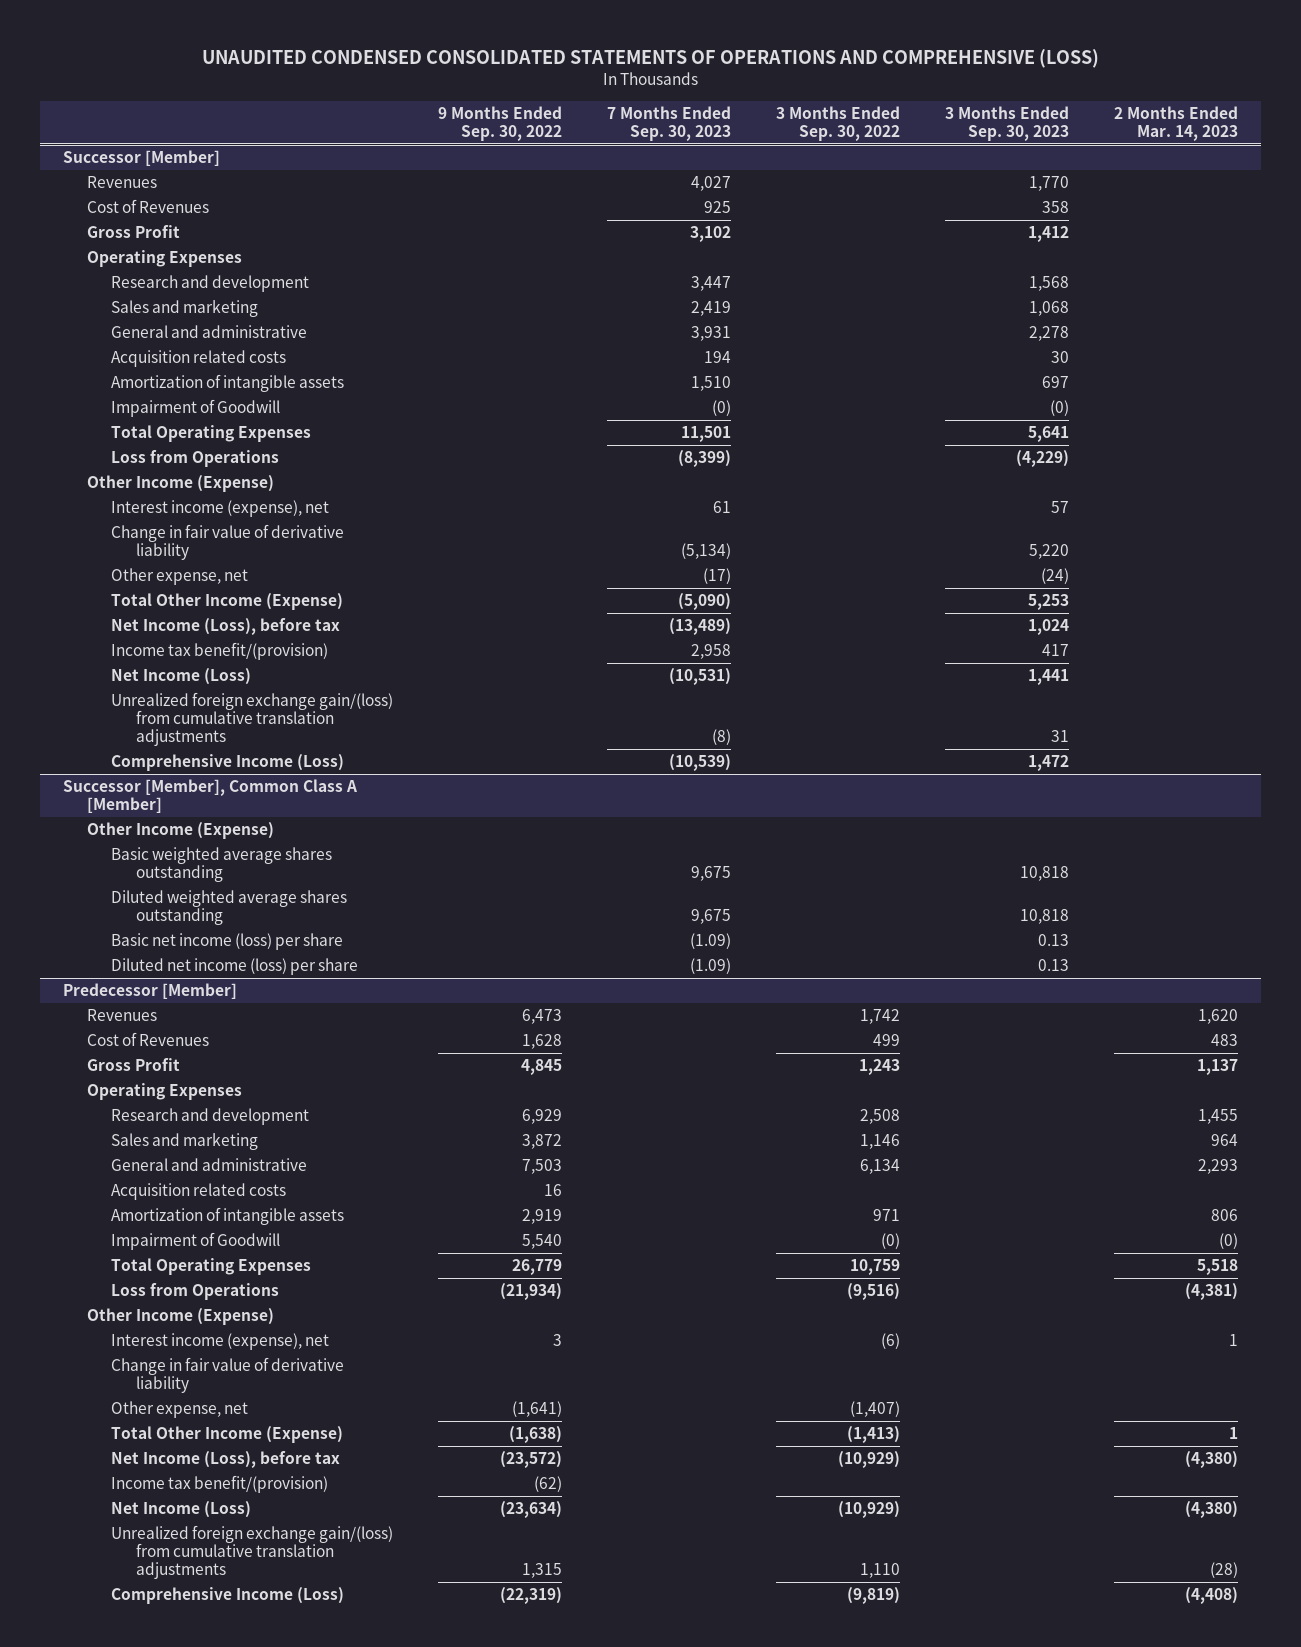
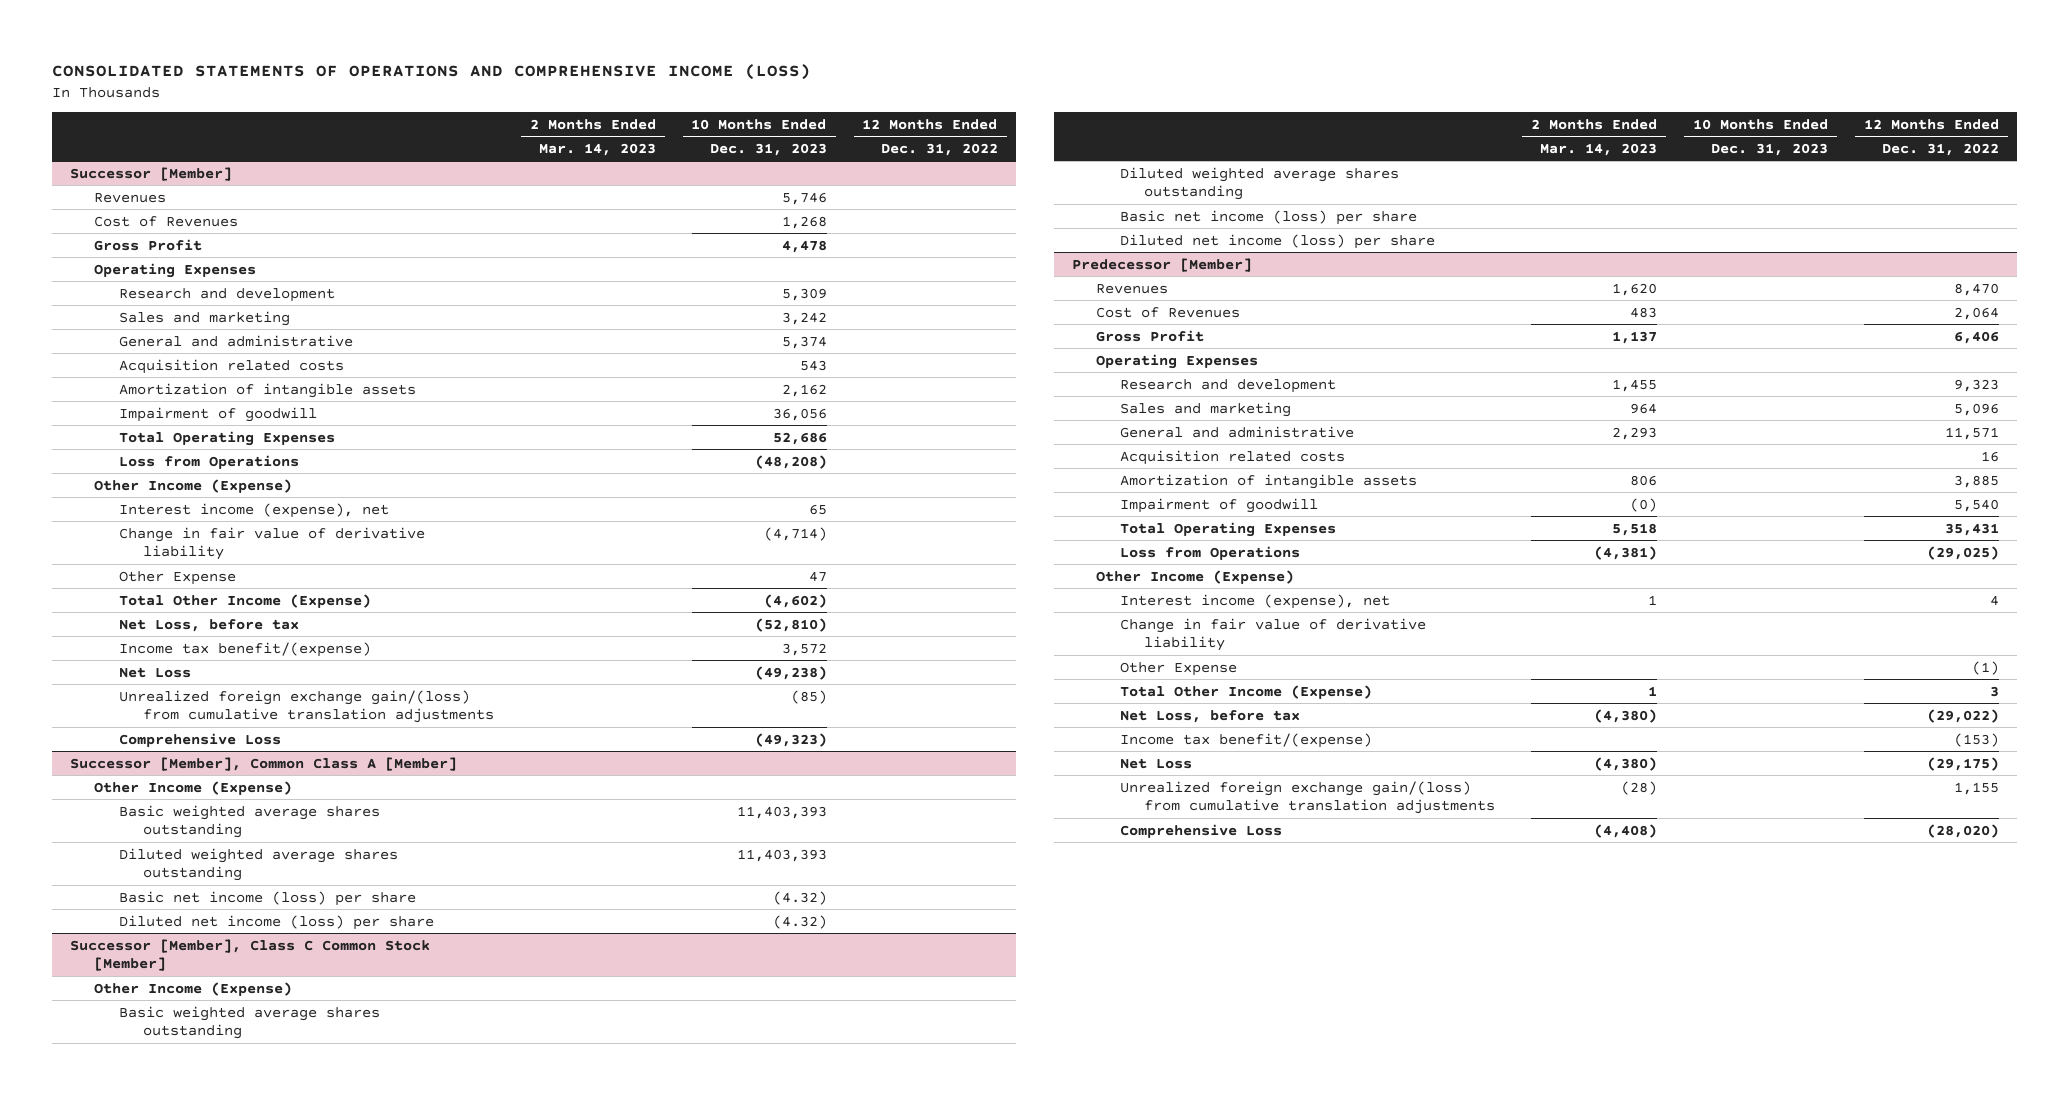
- UNAUDITED CONDENSED CONSOLIDATED STATEMENTS OF OPERATIONS AND COMPREHENSIVE (LOSS)
+ CONSOLIDATED STATEMENTS OF OPERATIONS AND COMPREHENSIVE INCOME (LOSS)
- | 9 Months Ended Sep. 30, 2022 | 7 Months Ended Sep. 30, 2023 | 3 Months Ended Sep. 30, 2022 | 3 Months Ended Sep. 30, 2023 | 2 Months Ended Mar. 14, 2023
+ | 2 Months Ended Mar. 14, 2023 | 10 Months Ended Dec. 31, 2023 | 12 Months Ended Dec. 31, 2022
@ Successor [Member]
- Impairment of Goodwill | | (0) | | (0) |
+ Impairment of goodwill | | 36,056 |
- Other expense, net | | (17) | | (24) |
+ Other Expense | | 47 |
- Net Income (Loss), before tax | | (13,489) | | 1,024 |
- Income tax benefit/(provision) | | 2,958 | | 417 |
- Net Income (Loss) | | (10,531) | | 1,441 |
+ Net Loss, before tax | | (52,810) |
+ Income tax benefit/(expense) | | 3,572 |
+ Net Loss | | (49,238) |
- Comprehensive Income (Loss) | | (10,539) | | 1,472 |
+ Comprehensive Loss | | (49,323) |
+ Successor [Member], Class C Common Stock [Member]
+ Other Income (Expense)
+ Basic weighted average shares outstanding
+ Diluted weighted average shares outstanding
+ Basic net income (loss) per share
+ Diluted net income (loss) per share
@ Predecessor [Member]
- Impairment of Goodwill | 5,540 | | (0) | | (0)
+ Impairment of goodwill | (0) | | 5,540
- Other expense, net | (1,641) | | (1,407) | |
+ Other Expense | | | (1)
- Net Income (Loss), before tax | (23,572) | | (10,929) | | (4,380)
- Income tax benefit/(provision) | (62) | | | |
- Net Income (Loss) | (23,634) | | (10,929) | | (4,380)
+ Net Loss, before tax | (4,380) | | (29,022)
+ Income tax benefit/(expense) | | | (153)
+ Net Loss | (4,380) | | (29,175)
- Comprehensive Income (Loss) | (22,319) | | (9,819) | | (4,408)
+ Comprehensive Loss | (4,408) | | (28,020)

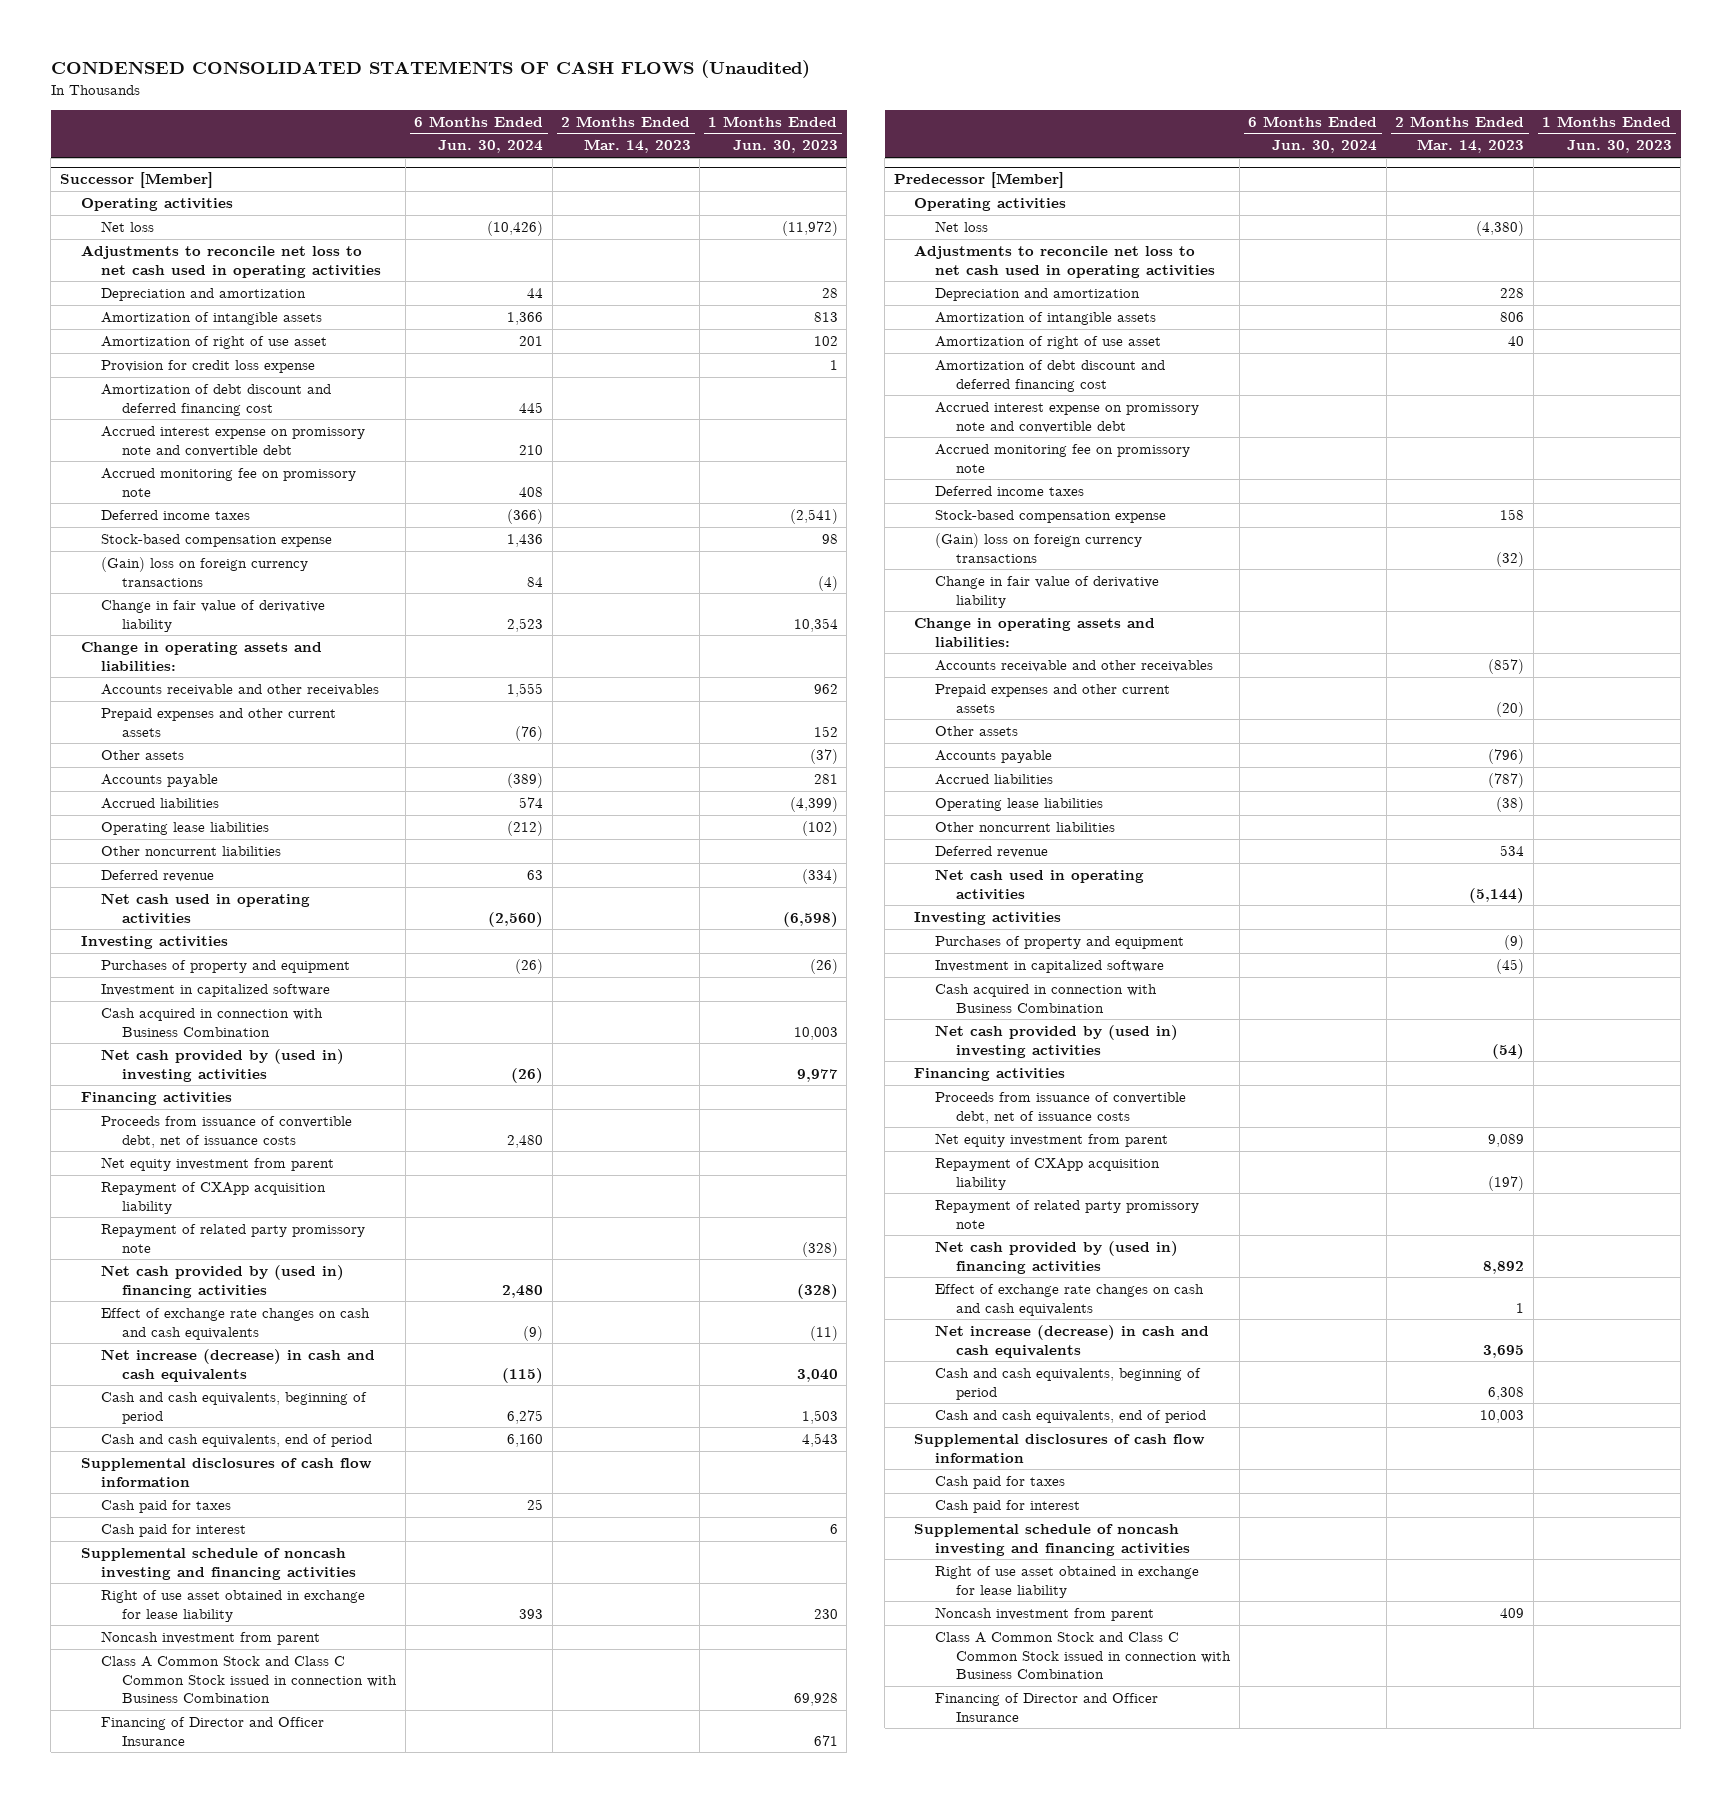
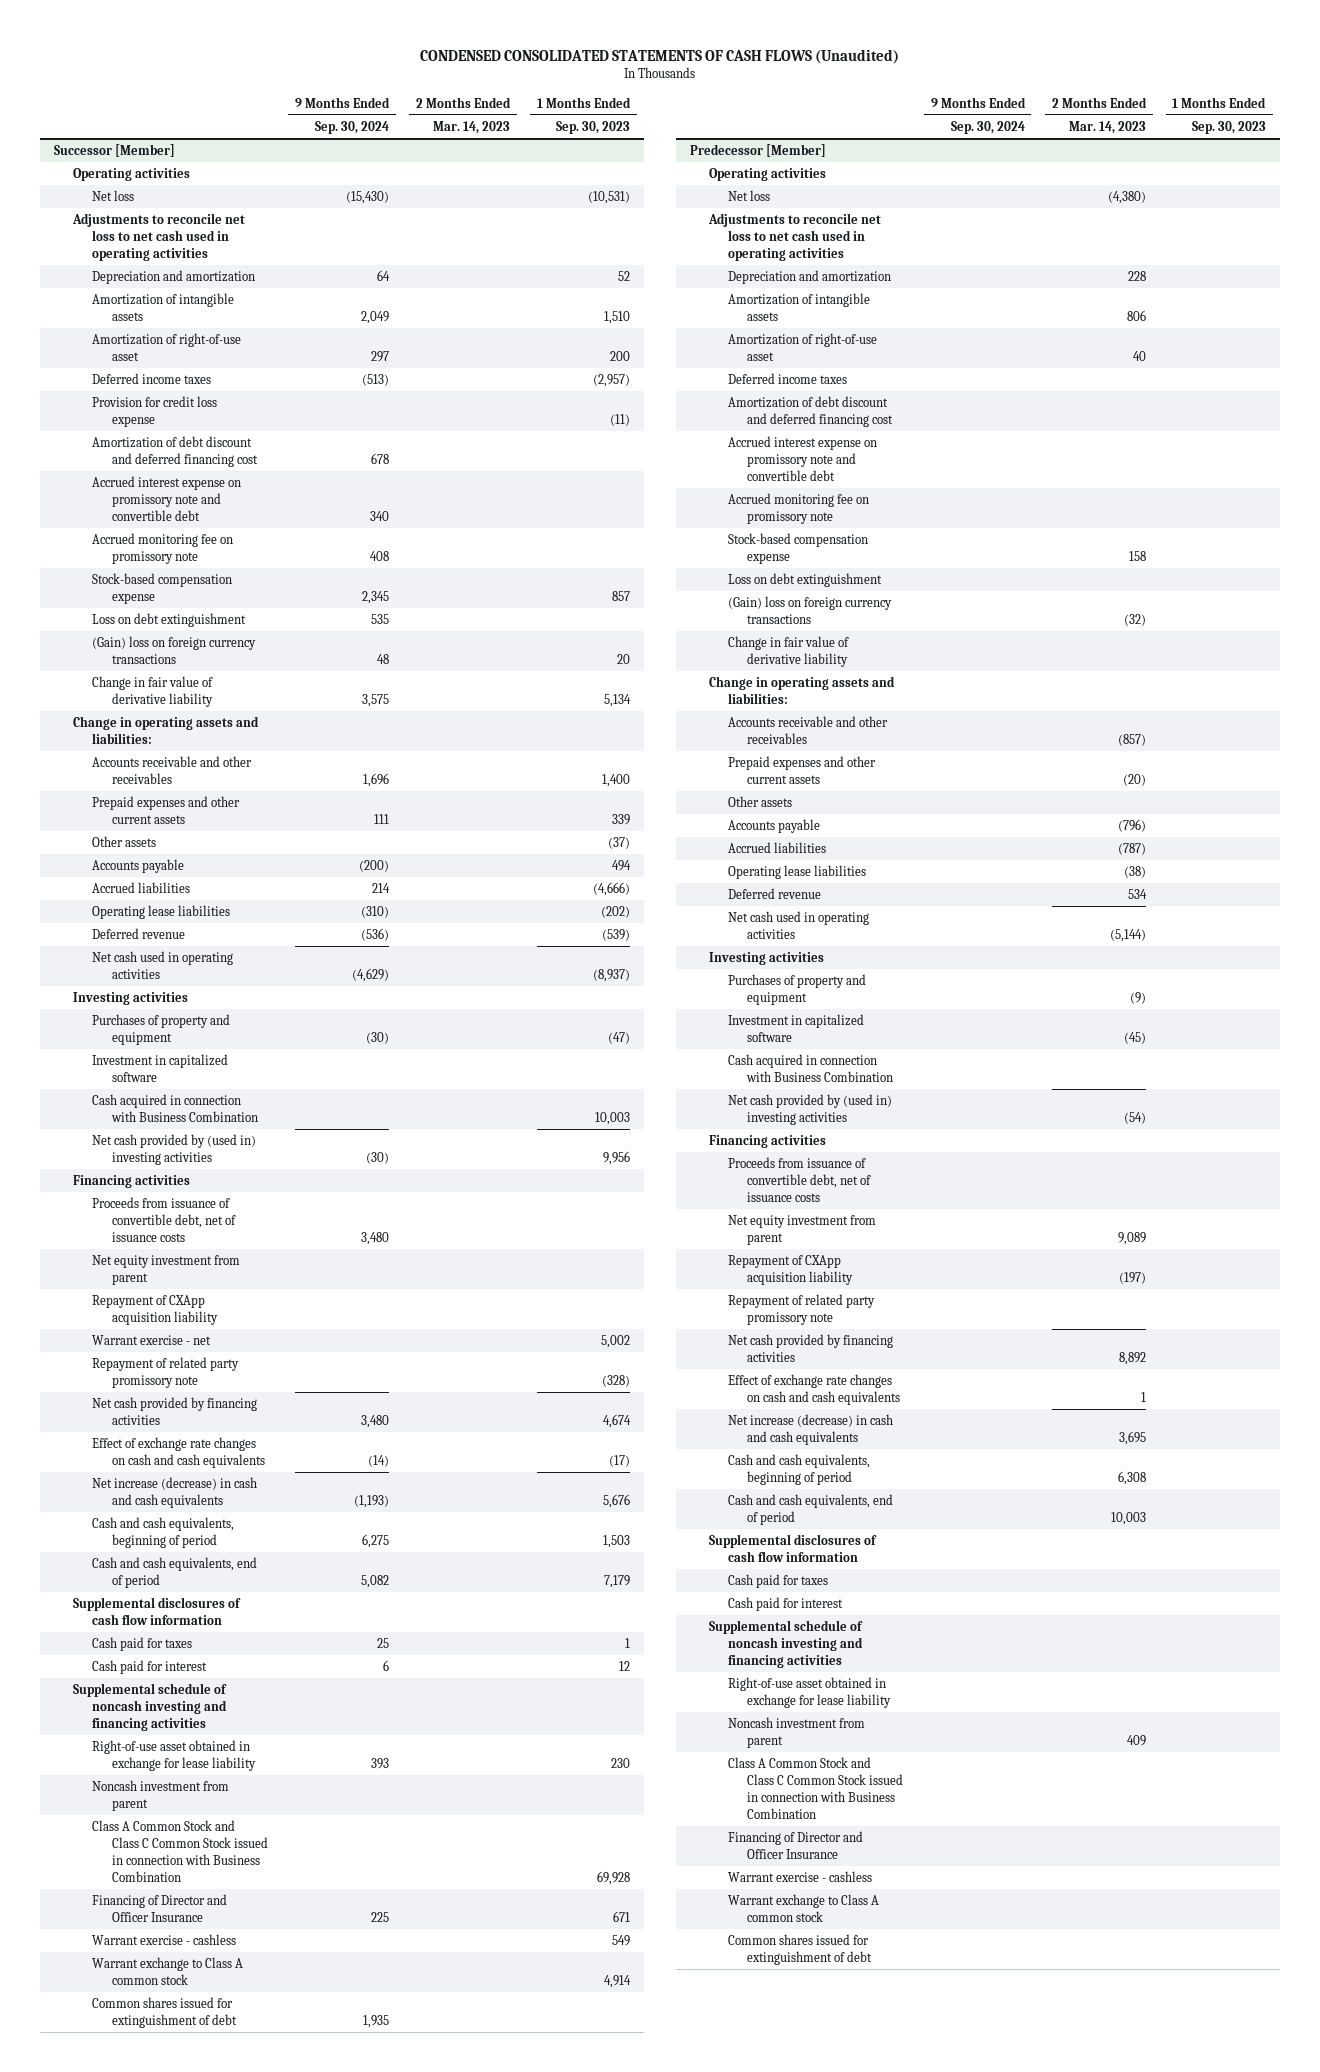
- | 6 Months Ended Jun. 30, 2024 | 2 Months Ended Mar. 14, 2023 | 1 Months Ended Jun. 30, 2023
+ | 9 Months Ended Sep. 30, 2024 | 2 Months Ended Mar. 14, 2023 | 1 Months Ended Sep. 30, 2023
@ Successor [Member]
- Amortization of right of use asset | 201 | | 102
+ Amortization of right-of-use asset | 297 | | 200
moved up: Deferred income taxes | (513) | | (2,957)
+ Loss on debt extinguishment | 535 | |
- Other noncurrent liabilities
+ Warrant exercise - net | | | 5,002
- Net cash provided by (used in) financing activities | 2,480 | | (328)
+ Net cash provided by financing activities | 3,480 | | 4,674
- Right of use asset obtained in exchange for lease liability | 393 | | 230
+ Right-of-use asset obtained in exchange for lease liability | 393 | | 230
+ Warrant exercise - cashless | | | 549
+ Warrant exchange to Class A common stock | | | 4,914
+ Common shares issued for extinguishment of debt | 1,935 | |
@ Predecessor [Member]
- Amortization of right of use asset | | 40 |
+ Amortization of right-of-use asset | | 40 |
moved up: Deferred income taxes
+ Loss on debt extinguishment
- Other noncurrent liabilities
- Net cash provided by (used in) financing activities | | 8,892 |
+ Net cash provided by financing activities | | 8,892 |
- Right of use asset obtained in exchange for lease liability
+ Right-of-use asset obtained in exchange for lease liability
+ Warrant exercise - cashless
+ Warrant exchange to Class A common stock
+ Common shares issued for extinguishment of debt

